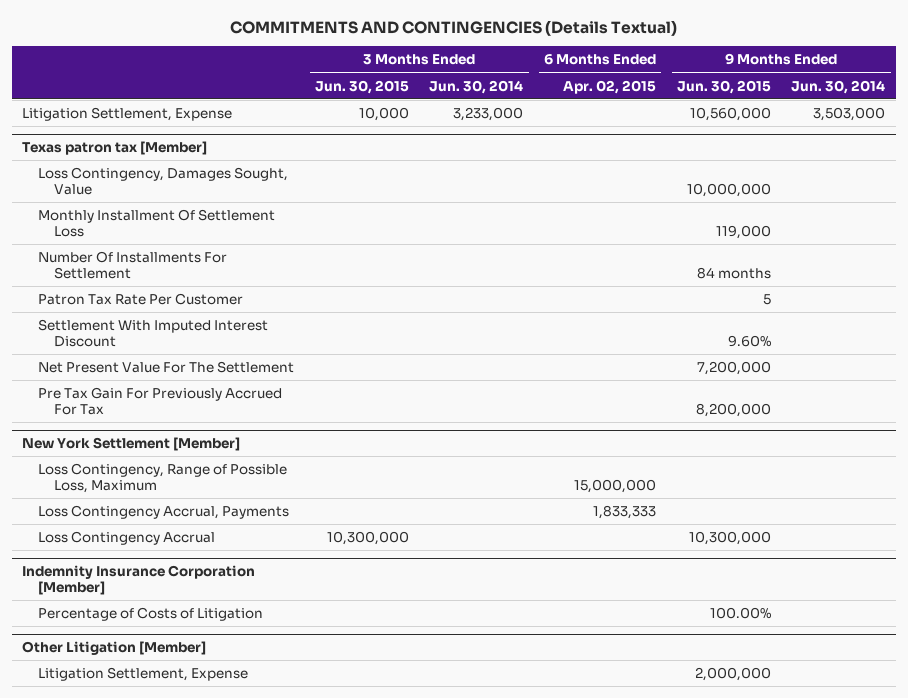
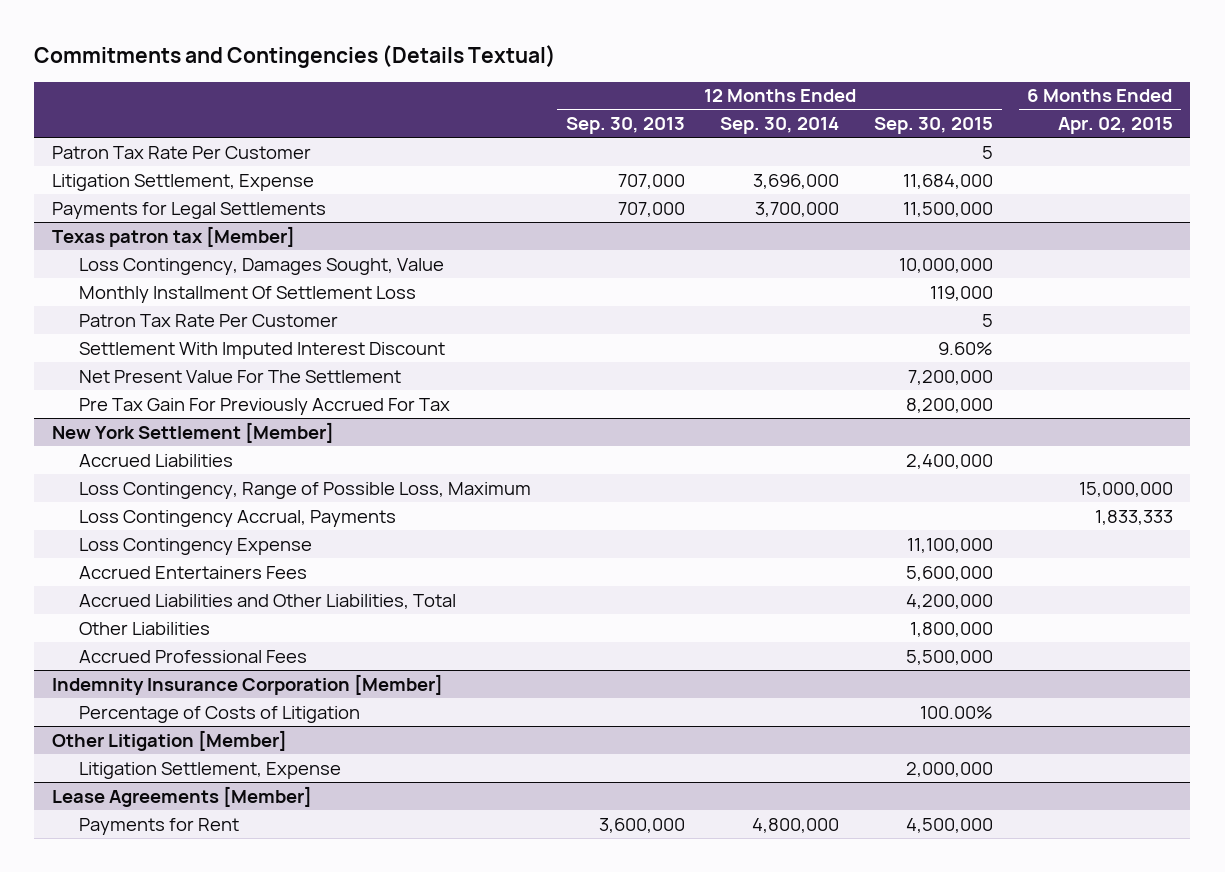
- COMMITMENTS AND CONTINGENCIES (Details Textual)
+ Commitments and Contingencies (Details Textual)
- | 3 Months Ended Jun. 30, 2015 | 3 Months Ended Jun. 30, 2014 | 6 Months Ended Apr. 02, 2015 | 9 Months Ended Jun. 30, 2015 | 9 Months Ended Jun. 30, 2014
+ | 12 Months Ended Sep. 30, 2013 | 12 Months Ended Sep. 30, 2014 | 12 Months Ended Sep. 30, 2015 | 6 Months Ended Apr. 02, 2015
+ Patron Tax Rate Per Customer | | | 5 |
+ Payments for Legal Settlements | 707,000 | 3,700,000 | 11,500,000 |
@ Texas patron tax [Member]
- Number Of Installments For Settlement | | | | 84 months |
@ New York Settlement [Member]
+ Accrued Liabilities | | | 2,400,000 |
- Loss Contingency Accrual | 10,300,000 | | | 10,300,000 |
+ Loss Contingency Expense | | | 11,100,000 |
+ Accrued Entertainers Fees | | | 5,600,000 |
+ Accrued Liabilities and Other Liabilities, Total | | | 4,200,000 |
+ Other Liabilities | | | 1,800,000 |
+ Accrued Professional Fees | | | 5,500,000 |
+ Lease Agreements [Member]
+ Payments for Rent | 3,600,000 | 4,800,000 | 4,500,000 |

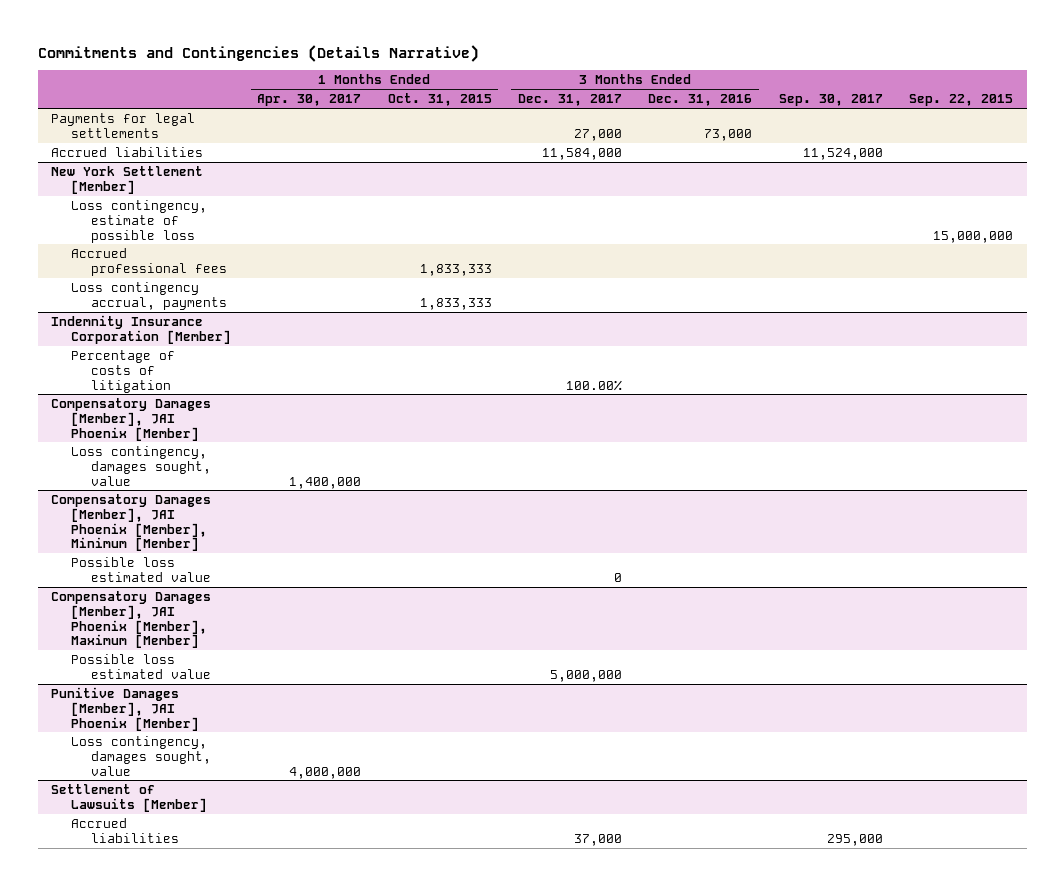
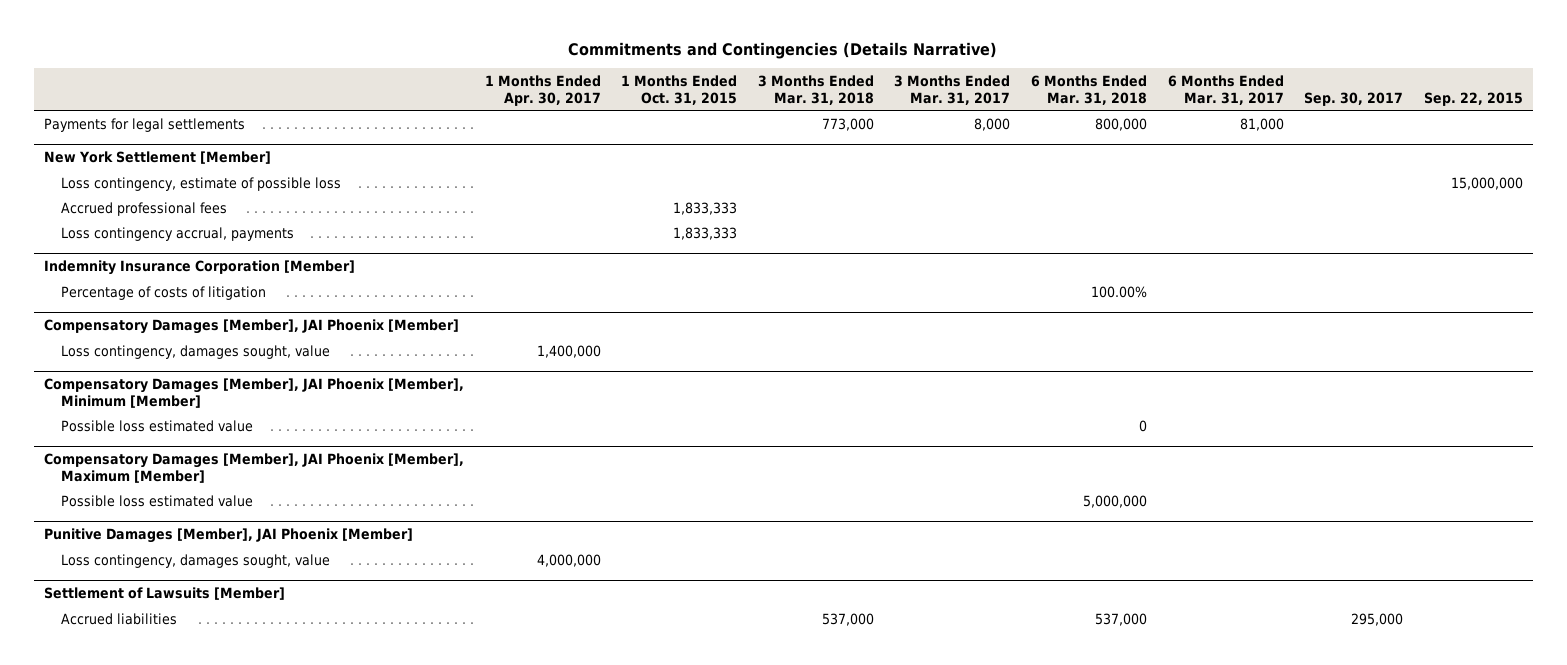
- | 1 Months Ended Apr. 30, 2017 | 1 Months Ended Oct. 31, 2015 | 3 Months Ended Dec. 31, 2017 | 3 Months Ended Dec. 31, 2016 | Sep. 30, 2017 | Sep. 22, 2015
+ | 1 Months Ended Apr. 30, 2017 | 1 Months Ended Oct. 31, 2015 | 3 Months Ended Mar. 31, 2018 | 3 Months Ended Mar. 31, 2017 | 6 Months Ended Mar. 31, 2018 | 6 Months Ended Mar. 31, 2017 | Sep. 30, 2017 | Sep. 22, 2015
- Accrued liabilities | | | 11,584,000 | | 11,524,000 |

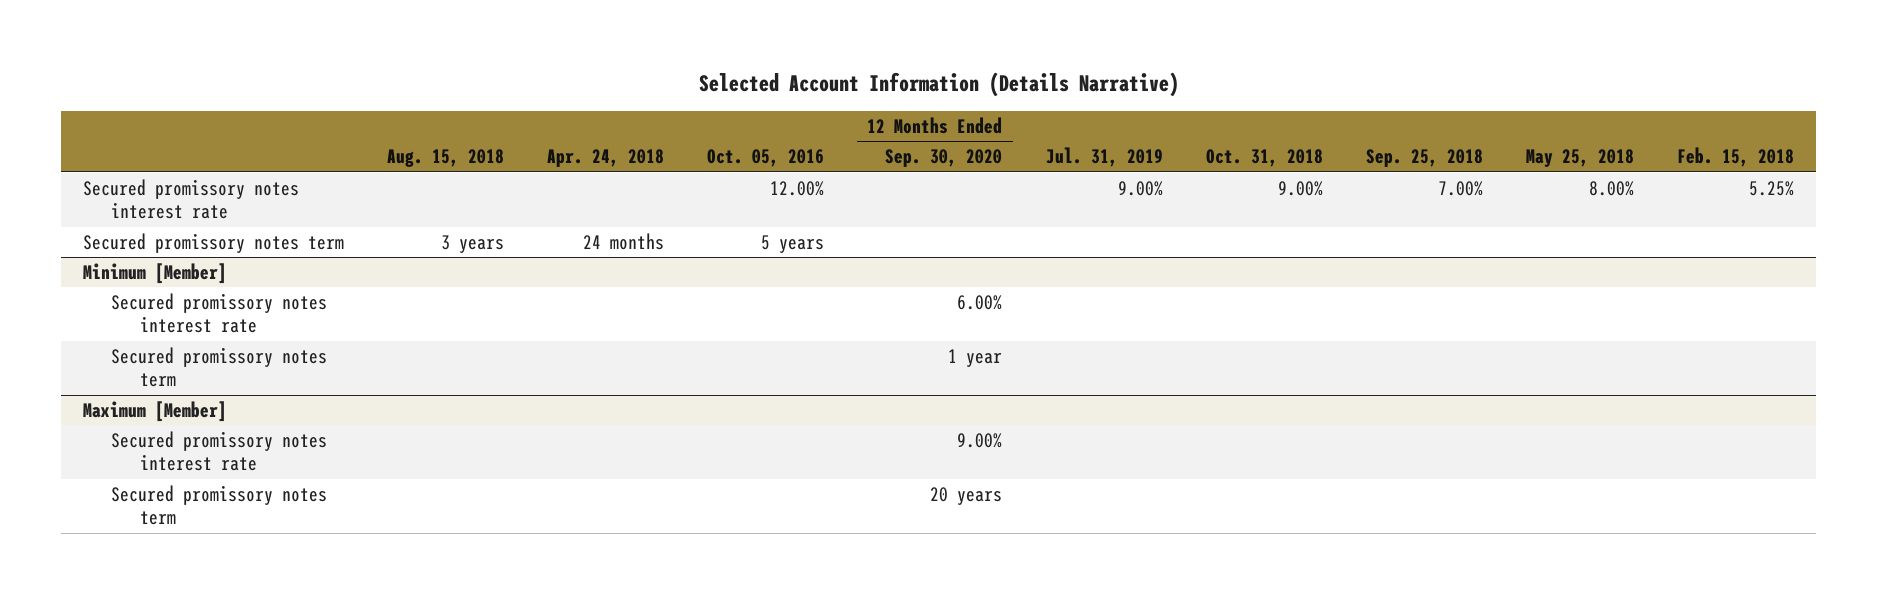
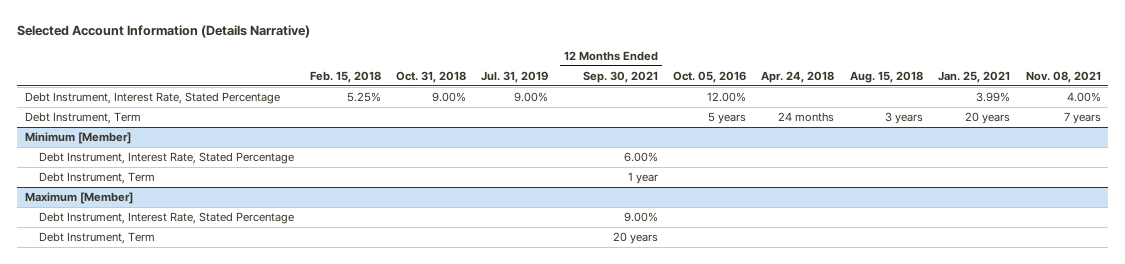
- | Aug. 15, 2018 | Apr. 24, 2018 | Oct. 05, 2016 | 12 Months Ended Sep. 30, 2020 | Jul. 31, 2019 | Oct. 31, 2018 | Sep. 25, 2018 | May 25, 2018 | Feb. 15, 2018
+ | Feb. 15, 2018 | Oct. 31, 2018 | Jul. 31, 2019 | 12 Months Ended Sep. 30, 2021 | Oct. 05, 2016 | Apr. 24, 2018 | Aug. 15, 2018 | Jan. 25, 2021 | Nov. 08, 2021
- Secured promissory notes interest rate | | | 12.00% | | 9.00% | 9.00% | 7.00% | 8.00% | 5.25%
- Secured promissory notes term | 3 years | 24 months | 5 years | | | | | |
+ Debt Instrument, Interest Rate, Stated Percentage | 5.25% | 9.00% | 9.00% | | 12.00% | | | 3.99% | 4.00%
+ Debt Instrument, Term | | | | | 5 years | 24 months | 3 years | 20 years | 7 years
@ Minimum [Member]
- Secured promissory notes interest rate | | | | 6.00% | | | | |
- Secured promissory notes term | | | | 1 year | | | | |
+ Debt Instrument, Interest Rate, Stated Percentage | | | | 6.00% | | | | |
+ Debt Instrument, Term | | | | 1 year | | | | |
@ Maximum [Member]
- Secured promissory notes interest rate | | | | 9.00% | | | | |
- Secured promissory notes term | | | | 20 years | | | | |
+ Debt Instrument, Interest Rate, Stated Percentage | | | | 9.00% | | | | |
+ Debt Instrument, Term | | | | 20 years | | | | |

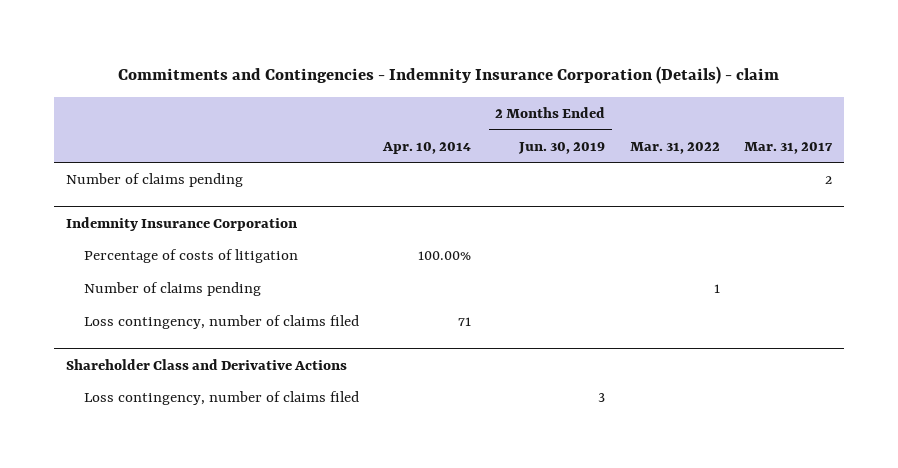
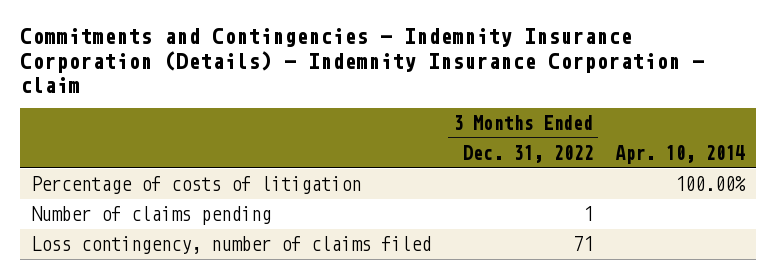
- Commitments and Contingencies - Indemnity Insurance Corporation (Details) - claim
+ Commitments and Contingencies - Indemnity Insurance Corporation (Details) - Indemnity Insurance Corporation - claim
- | Apr. 10, 2014 | 2 Months Ended Jun. 30, 2019 | Mar. 31, 2022 | Mar. 31, 2017
+ | 3 Months Ended Dec. 31, 2022 | Apr. 10, 2014
+ Percentage of costs of litigation | | 100.00%
- Indemnity Insurance Corporation
- Percentage of costs of litigation | 100.00% | | |
- Number of claims pending | | | 1 |
- Loss contingency, number of claims filed | 71 | | |
- Shareholder Class and Derivative Actions
- Loss contingency, number of claims filed | | 3 | |
+ Loss contingency, number of claims filed | 71 |

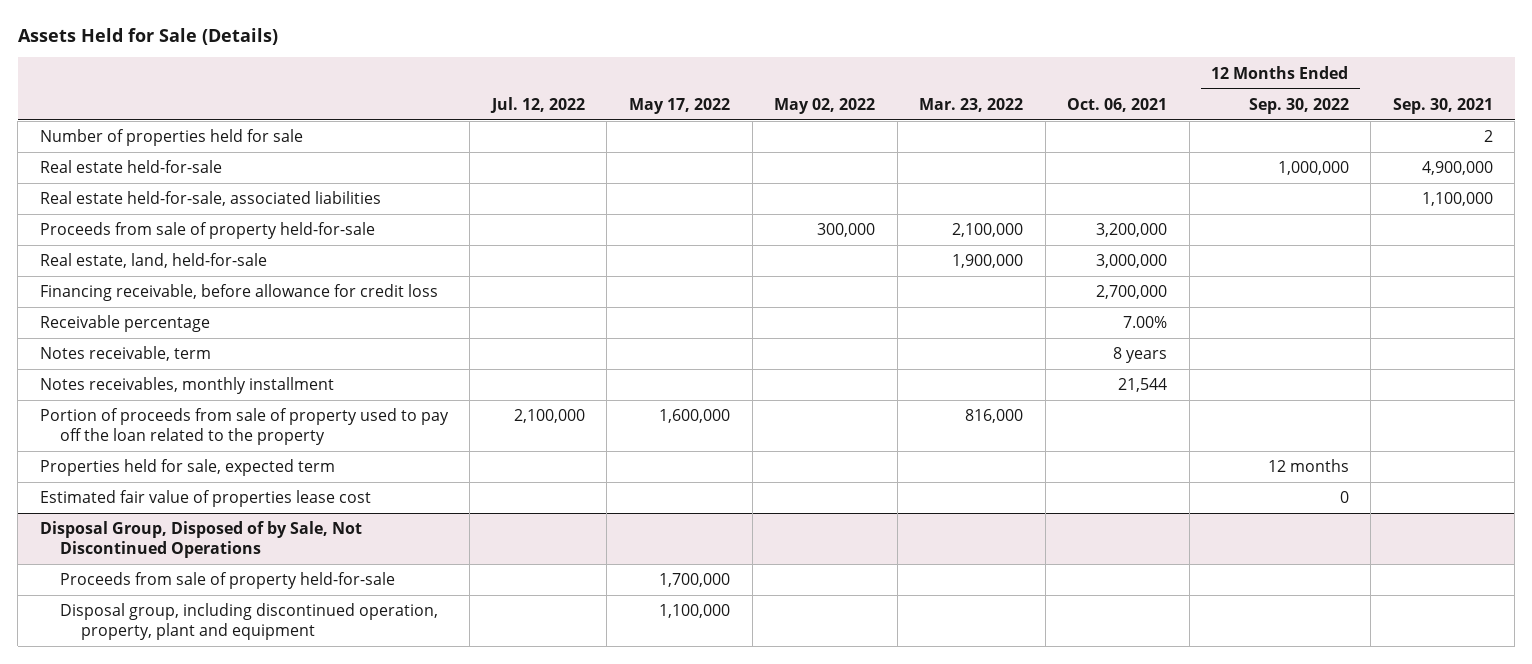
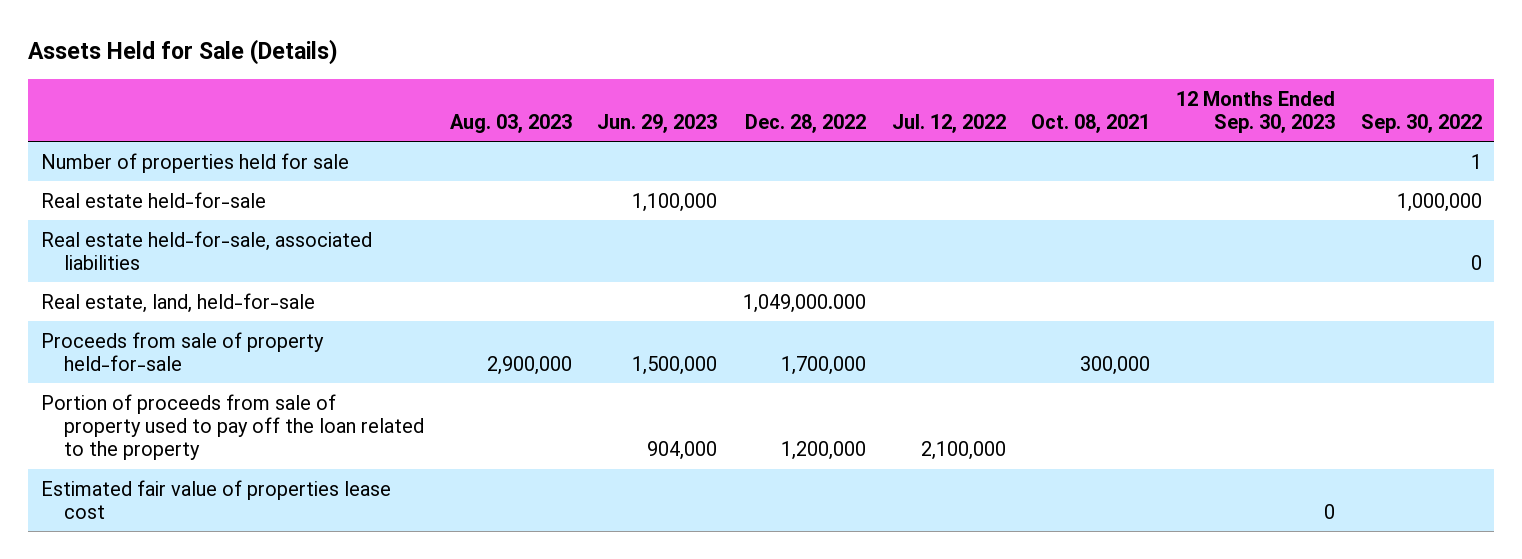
- | Jul. 12, 2022 | May 17, 2022 | May 02, 2022 | Mar. 23, 2022 | Oct. 06, 2021 | 12 Months Ended Sep. 30, 2022 | Sep. 30, 2021
+ | Aug. 03, 2023 | Jun. 29, 2023 | Dec. 28, 2022 | Jul. 12, 2022 | Oct. 08, 2021 | 12 Months Ended Sep. 30, 2023 | Sep. 30, 2022
- Financing receivable, before allowance for credit loss | | | | | 2,700,000 | |
- Receivable percentage | | | | | 7.00% | |
- Notes receivable, term | | | | | 8 years | |
- Notes receivables, monthly installment | | | | | 21,544 | |
moved down: Proceeds from sale of property held-for-sale | 2,900,000 | 1,500,000 | 1,700,000 | | 300,000 | |
- Properties held for sale, expected term | | | | | | 12 months |
- Disposal Group, Disposed of by Sale, Not Discontinued Operations
- Proceeds from sale of property held-for-sale | | 1,700,000 | | | | |
- Disposal group, including discontinued operation, property, plant and equipment | | 1,100,000 | | | | |

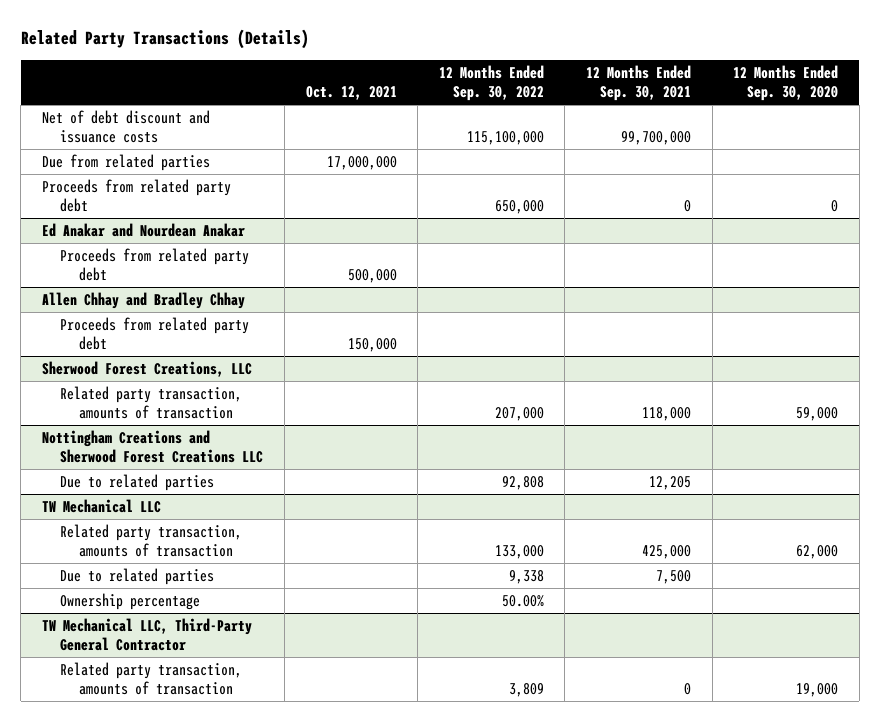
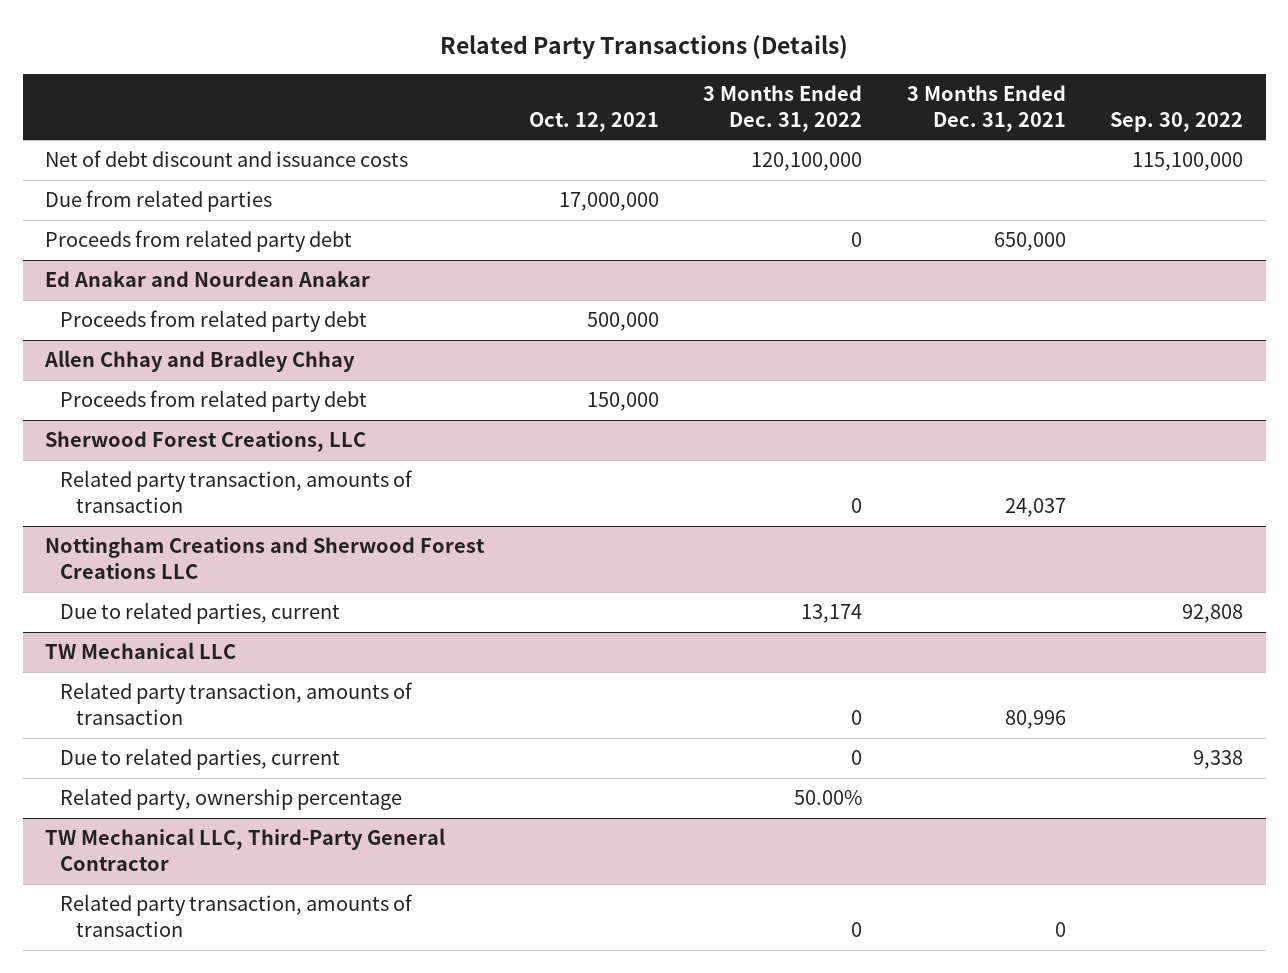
- | Oct. 12, 2021 | 12 Months Ended Sep. 30, 2022 | 12 Months Ended Sep. 30, 2021 | 12 Months Ended Sep. 30, 2020
+ | Oct. 12, 2021 | 3 Months Ended Dec. 31, 2022 | 3 Months Ended Dec. 31, 2021 | Sep. 30, 2022
@ Nottingham Creations and Sherwood Forest Creations LLC
- Due to related parties | | 92,808 | 12,205 |
+ Due to related parties, current | | 13,174 | | 92,808
@ TW Mechanical LLC
- Due to related parties | | 9,338 | 7,500 |
- Ownership percentage | | 50.00% | |
+ Due to related parties, current | | 0 | | 9,338
+ Related party, ownership percentage | | 50.00% | |

